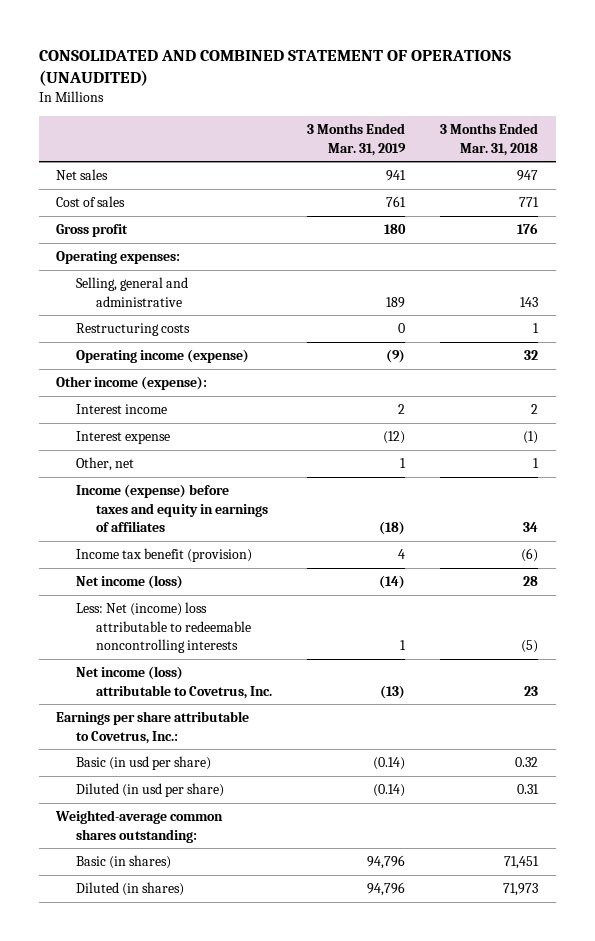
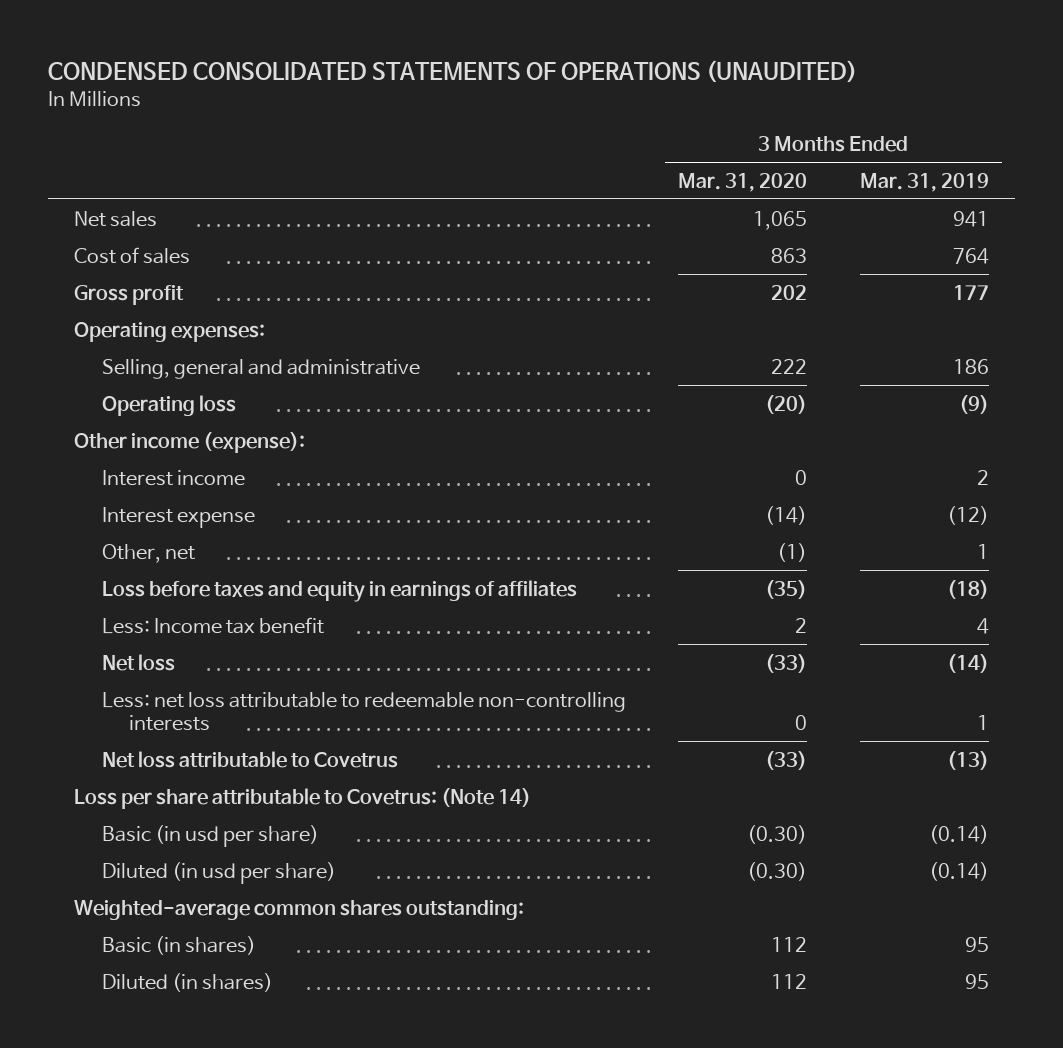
- CONSOLIDATED AND COMBINED STATEMENT OF OPERATIONS (UNAUDITED)
+ CONDENSED CONSOLIDATED STATEMENTS OF OPERATIONS (UNAUDITED)
- | 3 Months Ended Mar. 31, 2019 | 3 Months Ended Mar. 31, 2018
+ | 3 Months Ended Mar. 31, 2020 | 3 Months Ended Mar. 31, 2019
- Cost of sales | 761 | 771
- Gross profit | 180 | 176
+ Cost of sales | 863 | 764
+ Gross profit | 202 | 177
- Selling, general and administrative | 189 | 143
- Restructuring costs | 0 | 1
- Operating income (expense) | (9) | 32
+ Selling, general and administrative | 222 | 186
+ Operating loss | (20) | (9)
- Income (expense) before taxes and equity in earnings of affiliates | (18) | 34
- Income tax benefit (provision) | 4 | (6)
- Net income (loss) | (14) | 28
- Less: Net (income) loss attributable to redeemable noncontrolling interests | 1 | (5)
- Net income (loss) attributable to Covetrus, Inc. | (13) | 23
- Earnings per share attributable to Covetrus, Inc.:
+ Loss before taxes and equity in earnings of affiliates | (35) | (18)
+ Less: Income tax benefit | 2 | 4
+ Net loss | (33) | (14)
+ Less: net loss attributable to redeemable non-controlling interests | 0 | 1
+ Net loss attributable to Covetrus | (33) | (13)
+ Loss per share attributable to Covetrus: (Note 14)
- Basic (in shares) | 94,796 | 71,451
- Diluted (in shares) | 94,796 | 71,973
+ Basic (in shares) | 112 | 95
+ Diluted (in shares) | 112 | 95

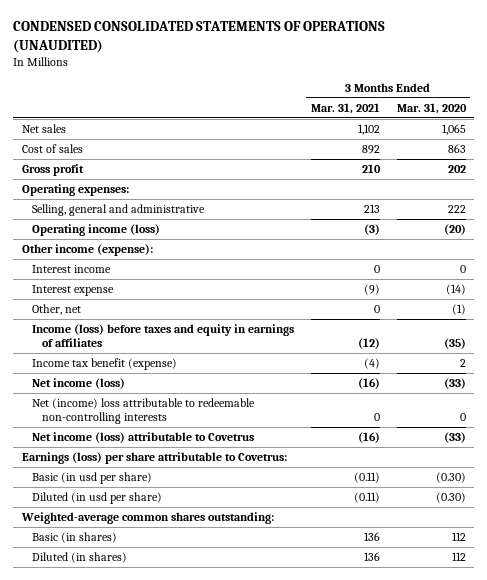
- | 3 Months Ended Mar. 31, 2020 | 3 Months Ended Mar. 31, 2019
+ | 3 Months Ended Mar. 31, 2021 | 3 Months Ended Mar. 31, 2020
- Operating loss | (20) | (9)
+ Operating income (loss) | (3) | (20)
- Loss before taxes and equity in earnings of affiliates | (35) | (18)
- Less: Income tax benefit | 2 | 4
- Net loss | (33) | (14)
- Less: net loss attributable to redeemable non-controlling interests | 0 | 1
- Net loss attributable to Covetrus | (33) | (13)
- Loss per share attributable to Covetrus: (Note 14)
+ Income (loss) before taxes and equity in earnings of affiliates | (12) | (35)
+ Income tax benefit (expense) | (4) | 2
+ Net income (loss) | (16) | (33)
+ Net (income) loss attributable to redeemable non-controlling interests | 0 | 0
+ Net income (loss) attributable to Covetrus | (16) | (33)
+ Earnings (loss) per share attributable to Covetrus:

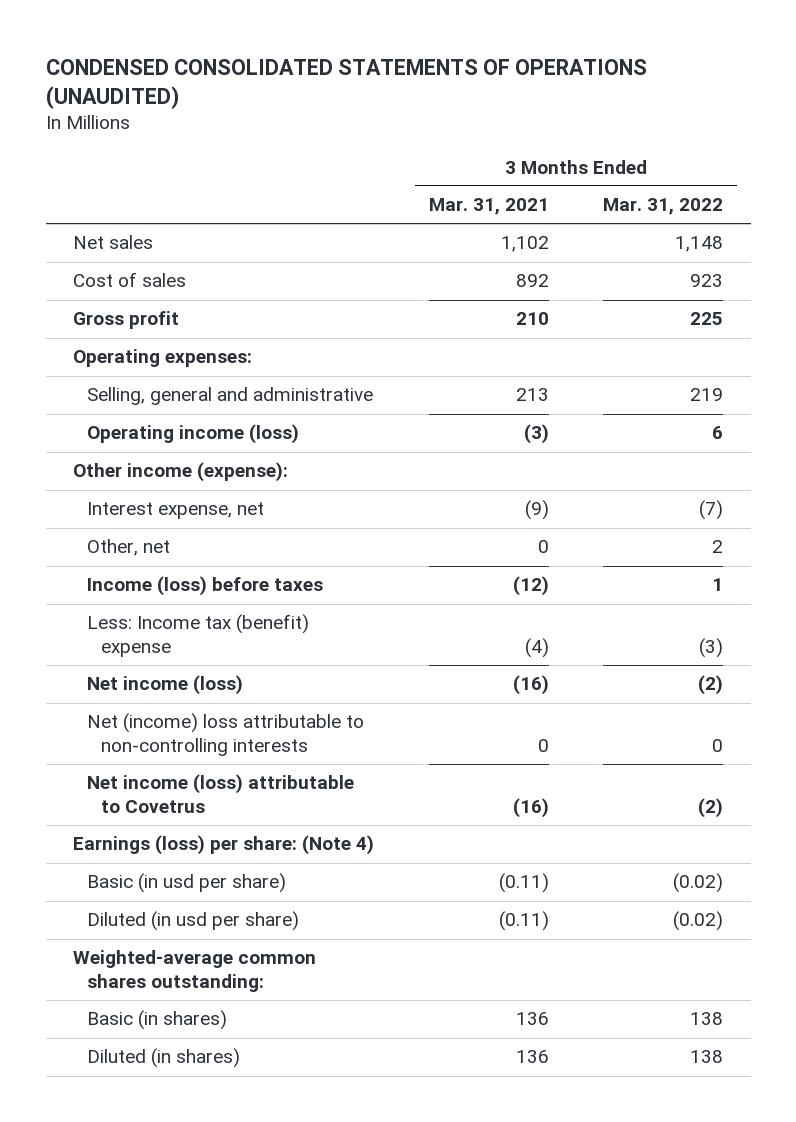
- | 3 Months Ended Mar. 31, 2021 | 3 Months Ended Mar. 31, 2020
+ | 3 Months Ended Mar. 31, 2021 | 3 Months Ended Mar. 31, 2022
- Interest income | 0 | 0
- Interest expense | (9) | (14)
+ Interest expense, net | (9) | (7)
- Income (loss) before taxes and equity in earnings of affiliates | (12) | (35)
- Income tax benefit (expense) | (4) | 2
+ Income (loss) before taxes | (12) | 1
+ Less: Income tax (benefit) expense | (4) | (3)
- Net (income) loss attributable to redeemable non-controlling interests | 0 | 0
+ Net (income) loss attributable to non-controlling interests | 0 | 0
- Earnings (loss) per share attributable to Covetrus:
+ Earnings (loss) per share: (Note 4)

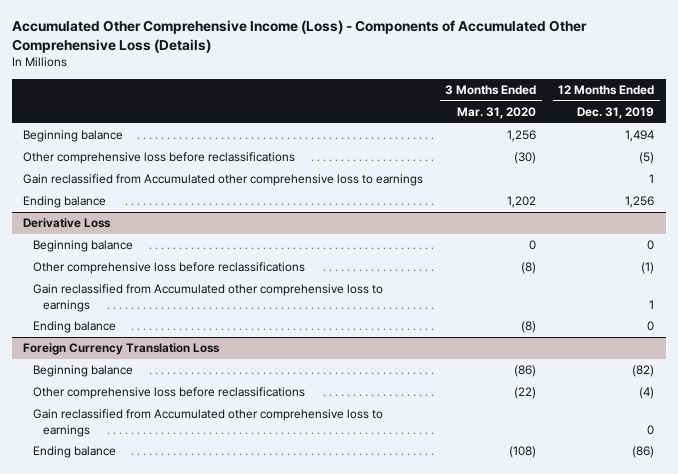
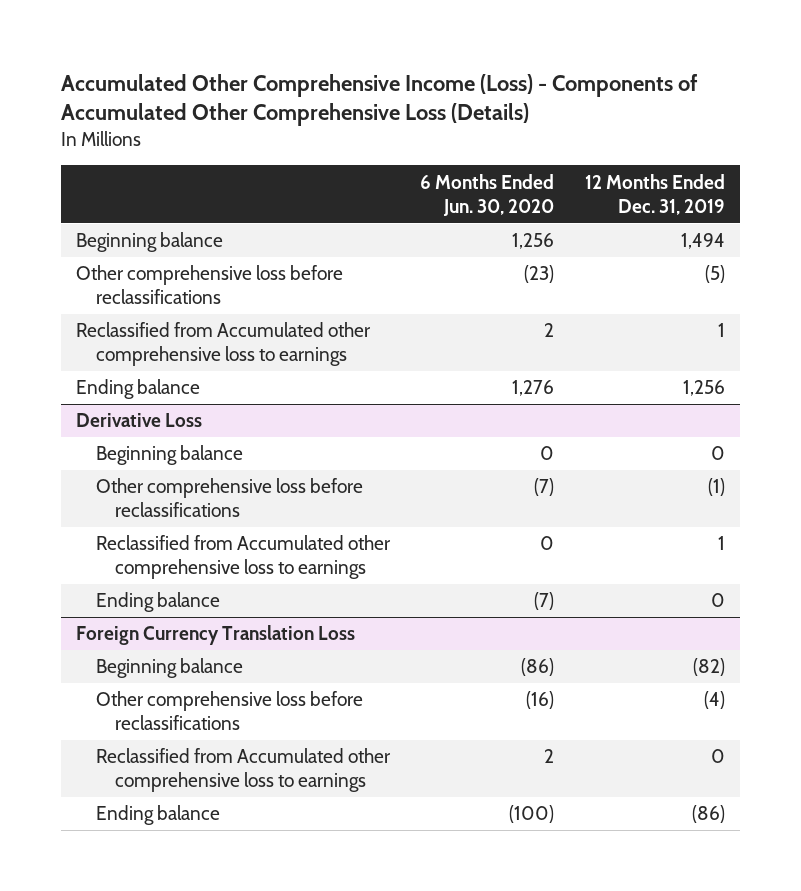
- | 3 Months Ended Mar. 31, 2020 | 12 Months Ended Dec. 31, 2019
+ | 6 Months Ended Jun. 30, 2020 | 12 Months Ended Dec. 31, 2019
- Gain reclassified from Accumulated other comprehensive loss to earnings | | 1
+ Reclassified from Accumulated other comprehensive loss to earnings | 2 | 1
@ Derivative Loss
- Gain reclassified from Accumulated other comprehensive loss to earnings | | 1
+ Reclassified from Accumulated other comprehensive loss to earnings | 0 | 1
@ Foreign Currency Translation Loss
- Gain reclassified from Accumulated other comprehensive loss to earnings | | 0
+ Reclassified from Accumulated other comprehensive loss to earnings | 2 | 0

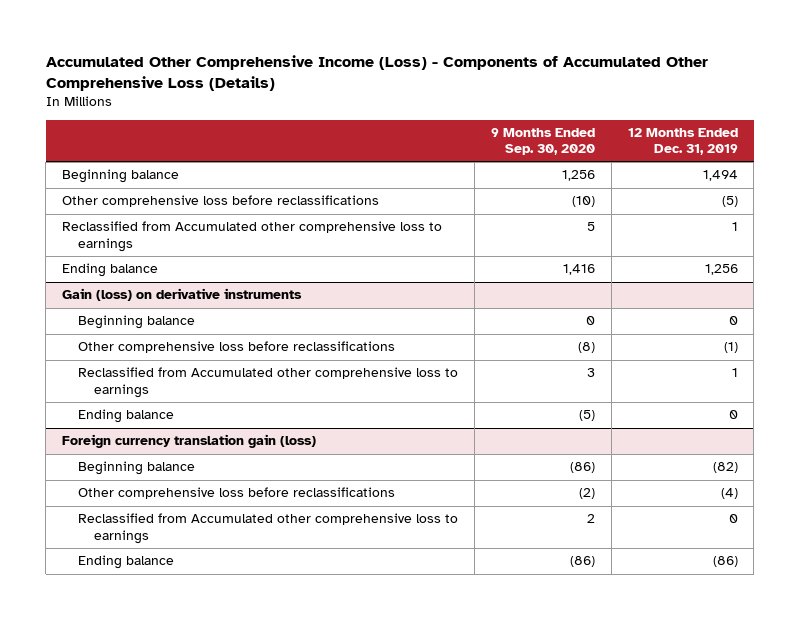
- | 6 Months Ended Jun. 30, 2020 | 12 Months Ended Dec. 31, 2019
+ | 9 Months Ended Sep. 30, 2020 | 12 Months Ended Dec. 31, 2019
- Derivative Loss
+ Gain (loss) on derivative instruments
- Foreign Currency Translation Loss
+ Foreign currency translation gain (loss)

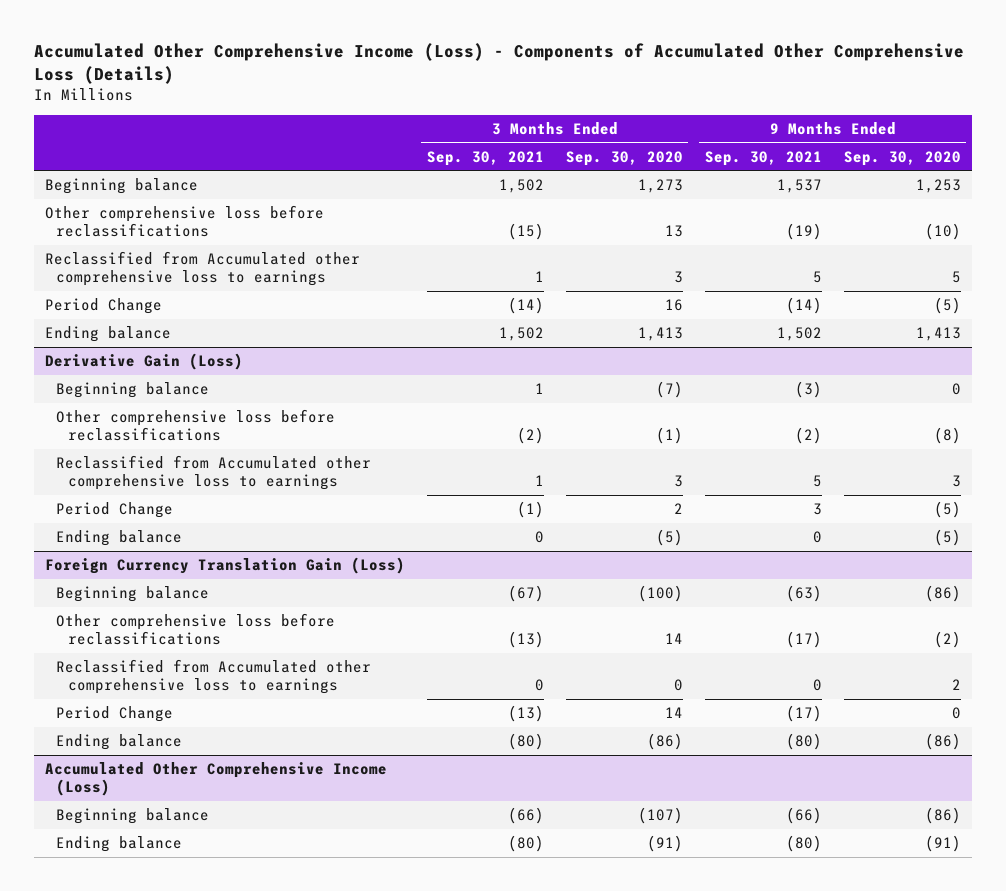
- | 9 Months Ended Sep. 30, 2020 | 12 Months Ended Dec. 31, 2019
+ | 3 Months Ended Sep. 30, 2021 | 3 Months Ended Sep. 30, 2020 | 9 Months Ended Sep. 30, 2021 | 9 Months Ended Sep. 30, 2020
- Beginning balance | 1,256 | 1,494
+ Beginning balance | 1,502 | 1,273 | 1,537 | 1,253
- Ending balance | 1,416 | 1,256
- Gain (loss) on derivative instruments
+ Period Change | (14) | 16 | (14) | (5)
+ Ending balance | 1,502 | 1,413 | 1,502 | 1,413
+ Derivative Gain (Loss)
+ Period Change | (1) | 2 | 3 | (5)
- Foreign currency translation gain (loss)
+ Foreign Currency Translation Gain (Loss)
+ Period Change | (13) | 14 | (17) | 0
+ Accumulated Other Comprehensive Income (Loss)
+ Beginning balance | (66) | (107) | (66) | (86)
+ Ending balance | (80) | (91) | (80) | (91)

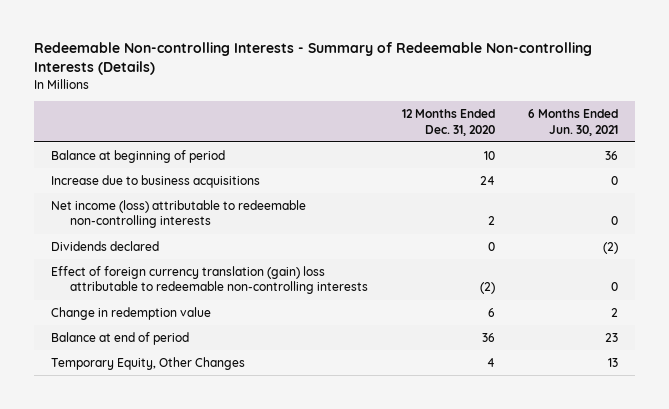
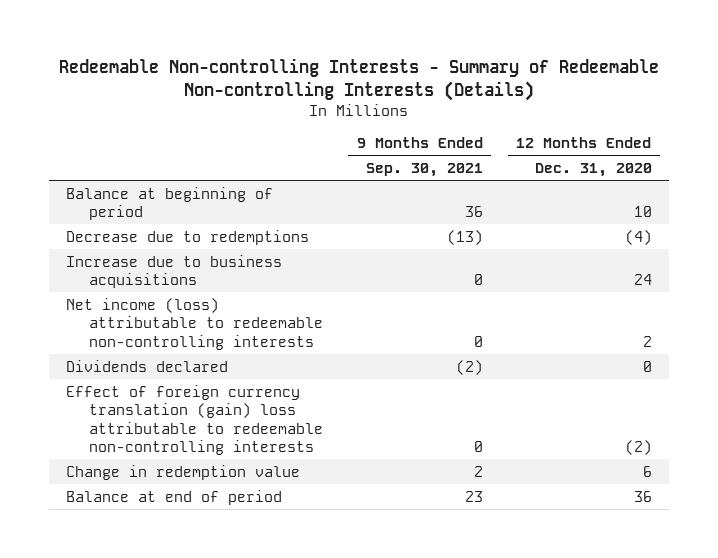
- | 12 Months Ended Dec. 31, 2020 | 6 Months Ended Jun. 30, 2021
+ | 9 Months Ended Sep. 30, 2021 | 12 Months Ended Dec. 31, 2020
+ Decrease due to redemptions | (13) | (4)
- Temporary Equity, Other Changes | 4 | 13

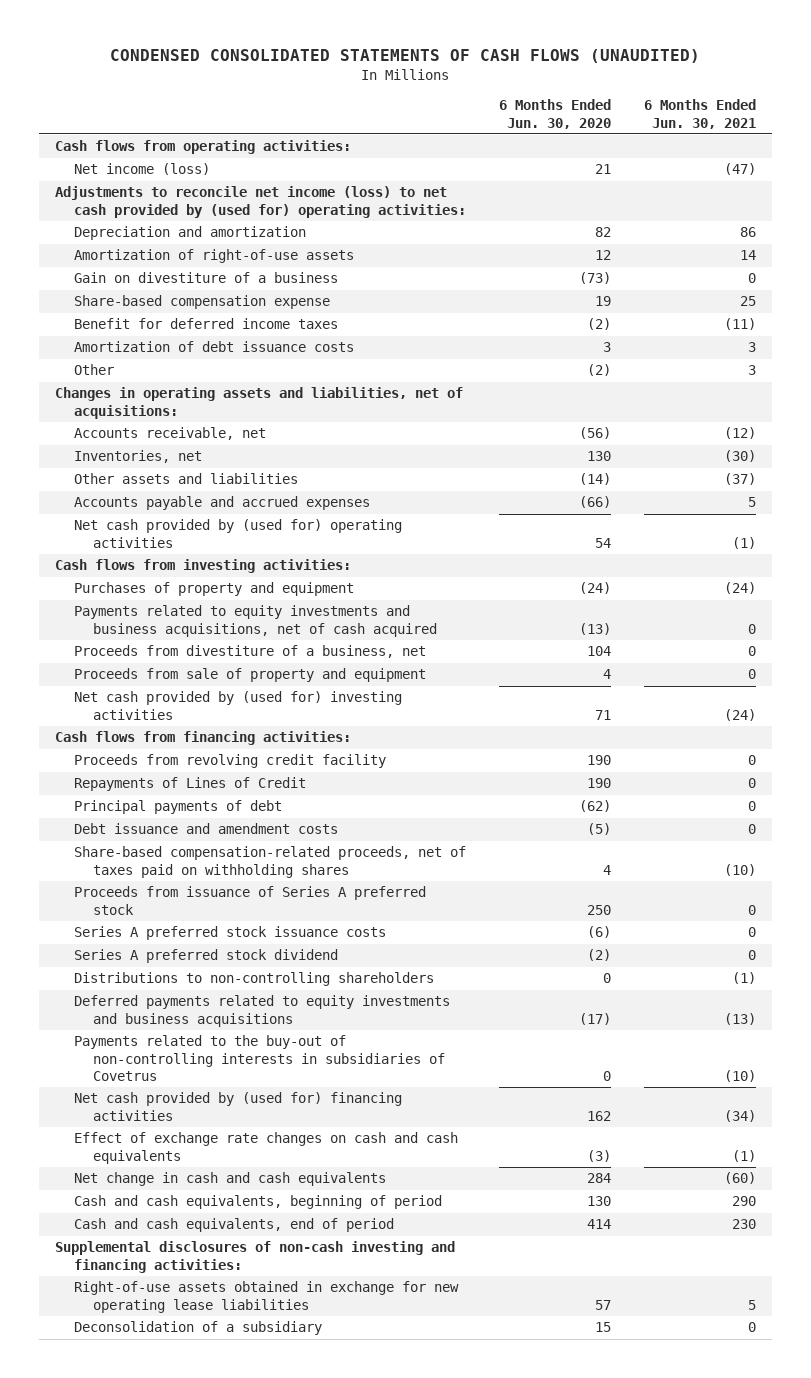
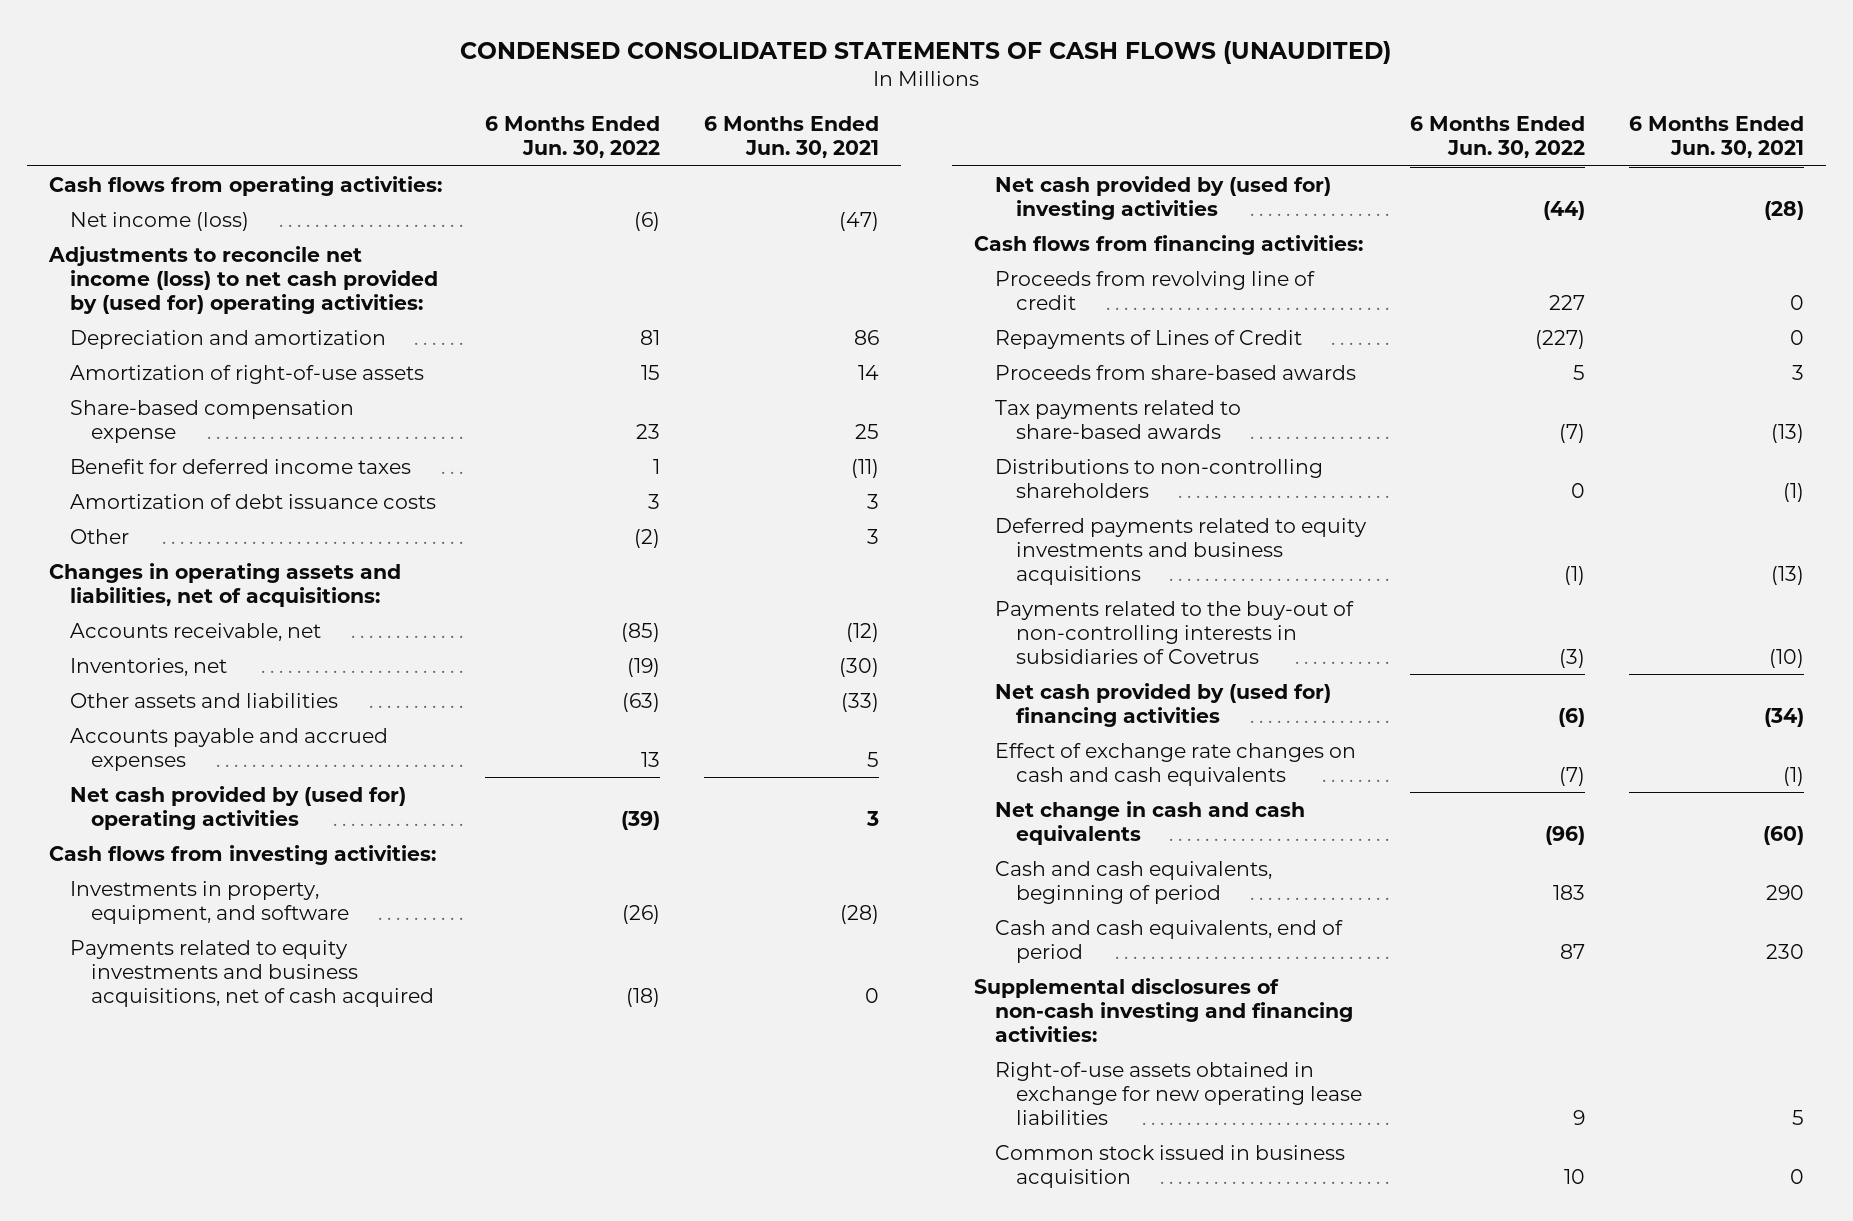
- | 6 Months Ended Jun. 30, 2020 | 6 Months Ended Jun. 30, 2021
+ | 6 Months Ended Jun. 30, 2022 | 6 Months Ended Jun. 30, 2021
- Gain on divestiture of a business | (73) | 0
- Other assets and liabilities | (14) | (37)
+ Other assets and liabilities | (63) | (33)
- Net cash provided by (used for) operating activities | 54 | (1)
+ Net cash provided by (used for) operating activities | (39) | 3
- Purchases of property and equipment | (24) | (24)
+ Investments in property, equipment, and software | (26) | (28)
- Proceeds from divestiture of a business, net | 104 | 0
- Proceeds from sale of property and equipment | 4 | 0
- Net cash provided by (used for) investing activities | 71 | (24)
+ Net cash provided by (used for) investing activities | (44) | (28)
- Proceeds from revolving credit facility | 190 | 0
+ Proceeds from revolving line of credit | 227 | 0
- Principal payments of debt | (62) | 0
- Debt issuance and amendment costs | (5) | 0
- Share-based compensation-related proceeds, net of taxes paid on withholding shares | 4 | (10)
- Proceeds from issuance of Series A preferred stock | 250 | 0
- Series A preferred stock issuance costs | (6) | 0
- Series A preferred stock dividend | (2) | 0
+ Proceeds from share-based awards | 5 | 3
+ Tax payments related to share-based awards | (7) | (13)
- Deconsolidation of a subsidiary | 15 | 0
+ Common stock issued in business acquisition | 10 | 0

